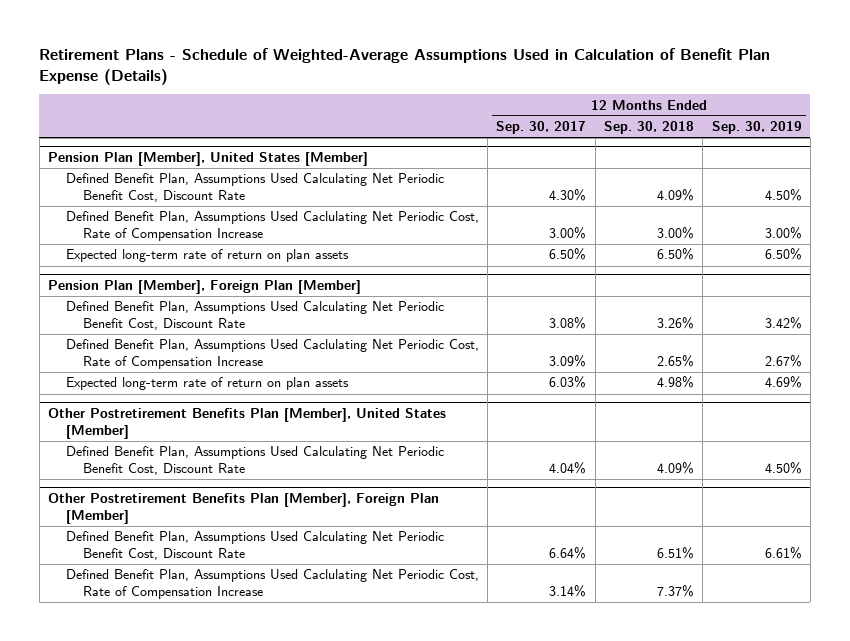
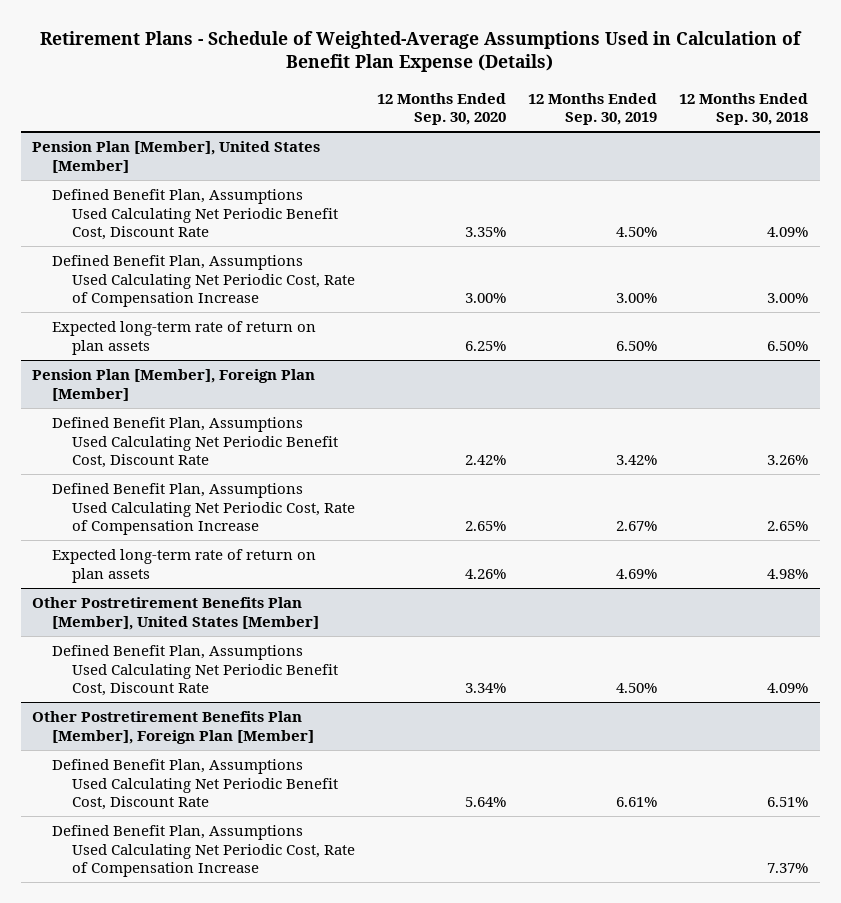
- | 12 Months Ended Sep. 30, 2017 | 12 Months Ended Sep. 30, 2018 | 12 Months Ended Sep. 30, 2019
+ | 12 Months Ended Sep. 30, 2020 | 12 Months Ended Sep. 30, 2019 | 12 Months Ended Sep. 30, 2018
@ Pension Plan [Member], United States [Member]
- Defined Benefit Plan, Assumptions Used Caclulating Net Periodic Cost, Rate of Compensation Increase | 3.00% | 3.00% | 3.00%
+ Defined Benefit Plan, Assumptions Used Calculating Net Periodic Cost, Rate of Compensation Increase | 3.00% | 3.00% | 3.00%
@ Pension Plan [Member], Foreign Plan [Member]
- Defined Benefit Plan, Assumptions Used Caclulating Net Periodic Cost, Rate of Compensation Increase | 3.09% | 2.65% | 2.67%
+ Defined Benefit Plan, Assumptions Used Calculating Net Periodic Cost, Rate of Compensation Increase | 2.65% | 2.67% | 2.65%
@ Other Postretirement Benefits Plan [Member], Foreign Plan [Member]
- Defined Benefit Plan, Assumptions Used Caclulating Net Periodic Cost, Rate of Compensation Increase | 3.14% | 7.37% |
+ Defined Benefit Plan, Assumptions Used Calculating Net Periodic Cost, Rate of Compensation Increase | | | 7.37%

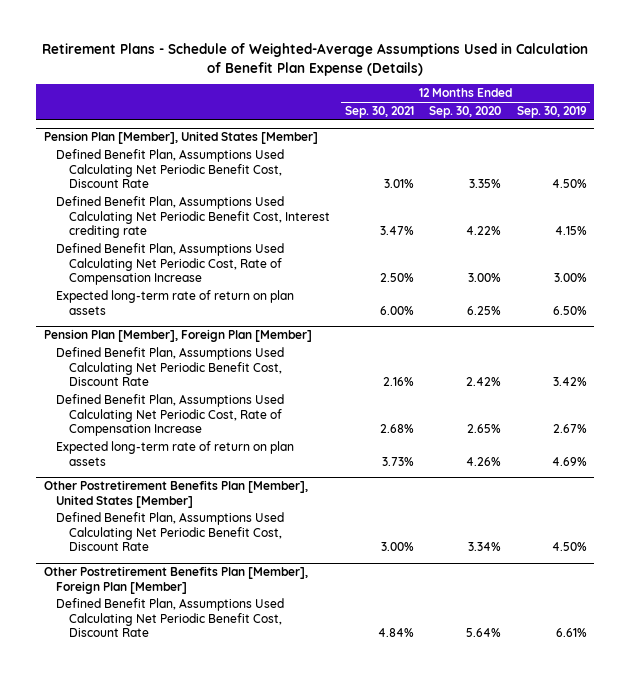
- | 12 Months Ended Sep. 30, 2020 | 12 Months Ended Sep. 30, 2019 | 12 Months Ended Sep. 30, 2018
+ | 12 Months Ended Sep. 30, 2021 | 12 Months Ended Sep. 30, 2020 | 12 Months Ended Sep. 30, 2019
@ Pension Plan [Member], United States [Member]
+ Defined Benefit Plan, Assumptions Used Calculating Net Periodic Benefit Cost, Interest crediting rate | 3.47% | 4.22% | 4.15%
@ Other Postretirement Benefits Plan [Member], Foreign Plan [Member]
- Defined Benefit Plan, Assumptions Used Calculating Net Periodic Cost, Rate of Compensation Increase | | | 7.37%

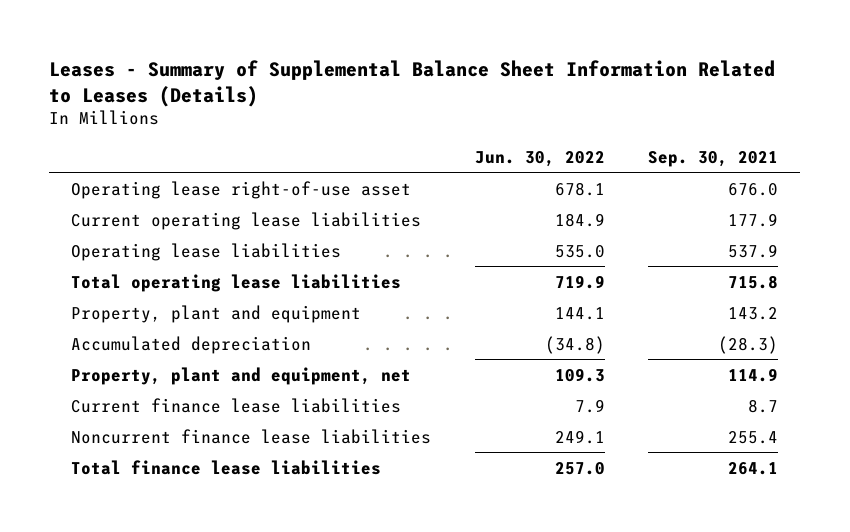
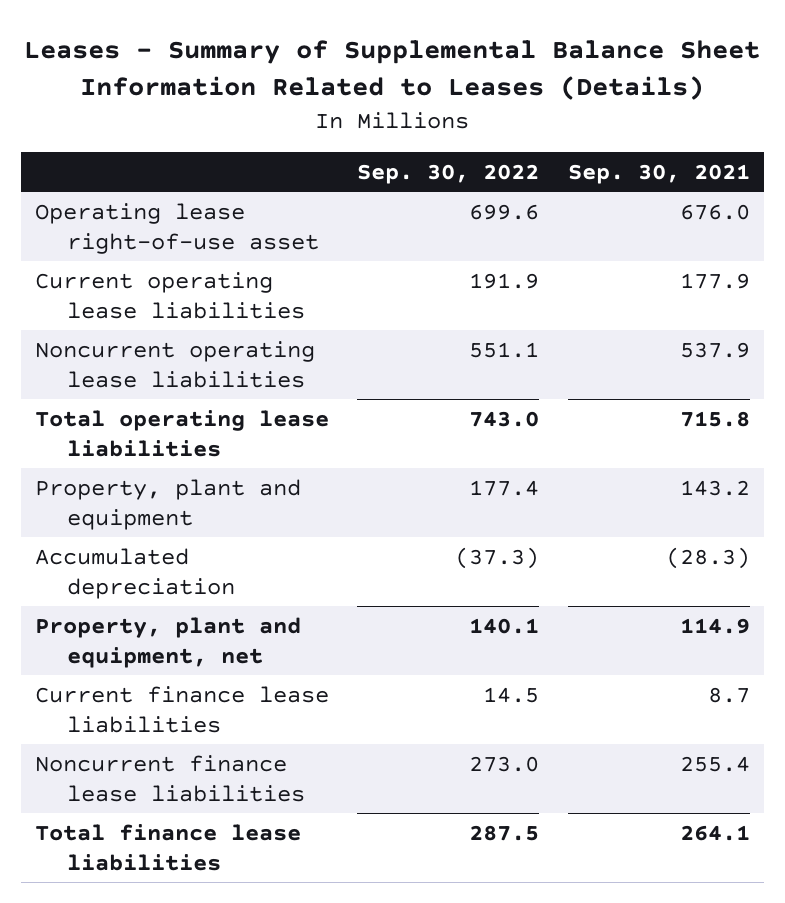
- | Jun. 30, 2022 | Sep. 30, 2021
+ | Sep. 30, 2022 | Sep. 30, 2021
- Operating lease liabilities | 535.0 | 537.9
+ Noncurrent operating lease liabilities | 551.1 | 537.9

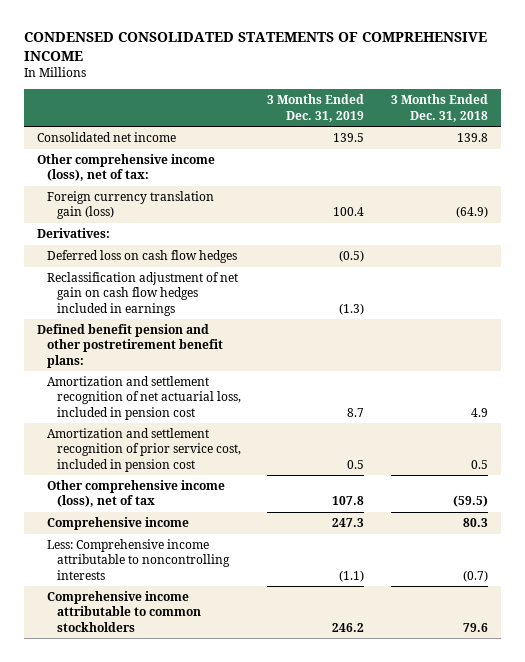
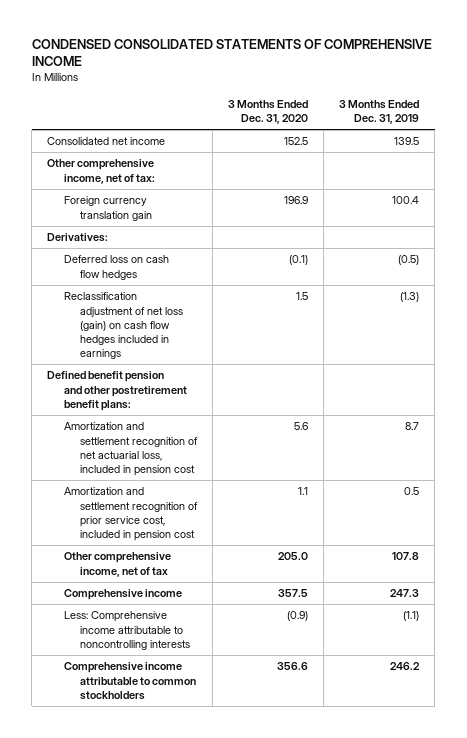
- | 3 Months Ended Dec. 31, 2019 | 3 Months Ended Dec. 31, 2018
+ | 3 Months Ended Dec. 31, 2020 | 3 Months Ended Dec. 31, 2019
- Other comprehensive income (loss), net of tax:
- Foreign currency translation gain (loss) | 100.4 | (64.9)
+ Other comprehensive income, net of tax:
+ Foreign currency translation gain | 196.9 | 100.4
- Reclassification adjustment of net gain on cash flow hedges included in earnings | (1.3) |
+ Reclassification adjustment of net loss (gain) on cash flow hedges included in earnings | 1.5 | (1.3)
- Other comprehensive income (loss), net of tax | 107.8 | (59.5)
+ Other comprehensive income, net of tax | 205.0 | 107.8

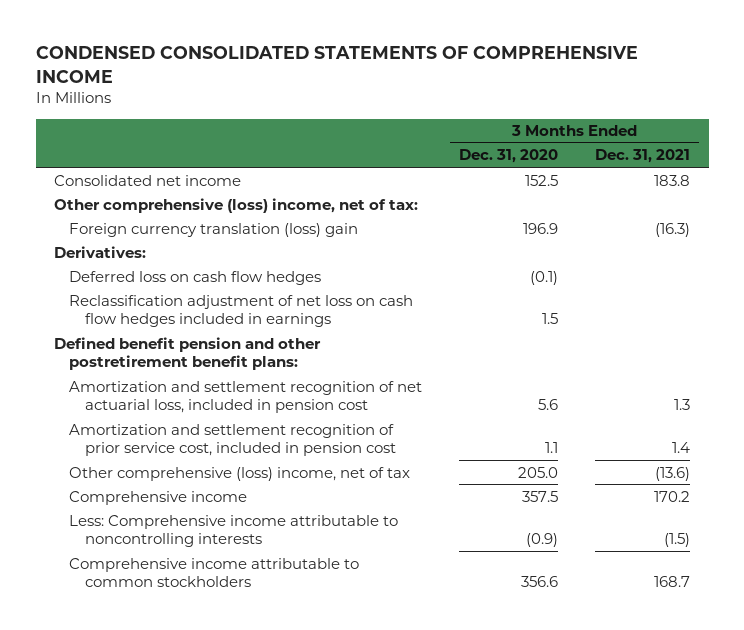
- | 3 Months Ended Dec. 31, 2020 | 3 Months Ended Dec. 31, 2019
+ | 3 Months Ended Dec. 31, 2020 | 3 Months Ended Dec. 31, 2021
- Other comprehensive income, net of tax:
- Foreign currency translation gain | 196.9 | 100.4
+ Other comprehensive (loss) income, net of tax:
+ Foreign currency translation (loss) gain | 196.9 | (16.3)
- Reclassification adjustment of net loss (gain) on cash flow hedges included in earnings | 1.5 | (1.3)
+ Reclassification adjustment of net loss on cash flow hedges included in earnings | 1.5 |
- Other comprehensive income, net of tax | 205.0 | 107.8
+ Other comprehensive (loss) income, net of tax | 205.0 | (13.6)

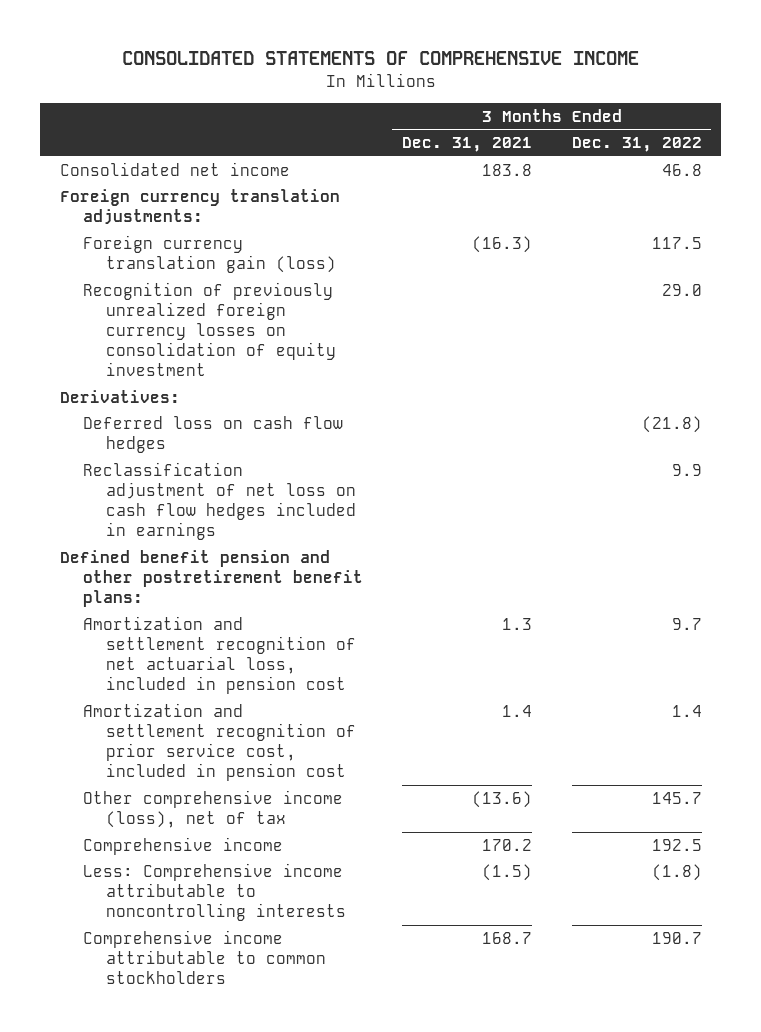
- CONDENSED CONSOLIDATED STATEMENTS OF COMPREHENSIVE INCOME
+ CONSOLIDATED STATEMENTS OF COMPREHENSIVE INCOME
- | 3 Months Ended Dec. 31, 2020 | 3 Months Ended Dec. 31, 2021
+ | 3 Months Ended Dec. 31, 2021 | 3 Months Ended Dec. 31, 2022
- Other comprehensive (loss) income, net of tax:
- Foreign currency translation (loss) gain | 196.9 | (16.3)
+ Foreign currency translation adjustments:
+ Foreign currency translation gain (loss) | (16.3) | 117.5
+ Recognition of previously unrealized foreign currency losses on consolidation of equity investment | | 29.0
- Other comprehensive (loss) income, net of tax | 205.0 | (13.6)
+ Other comprehensive income (loss), net of tax | (13.6) | 145.7

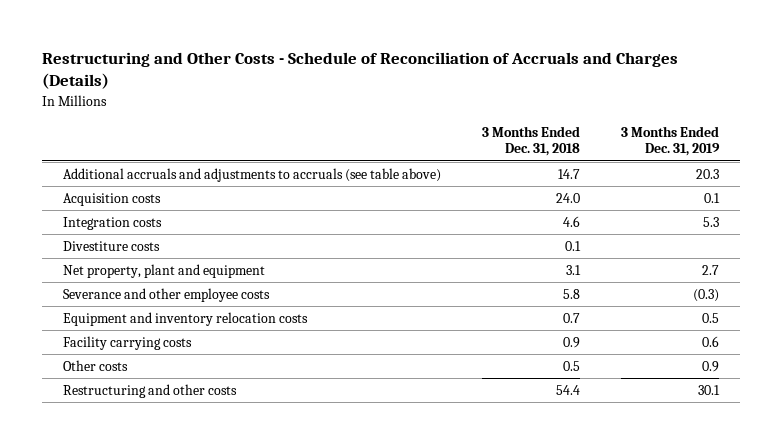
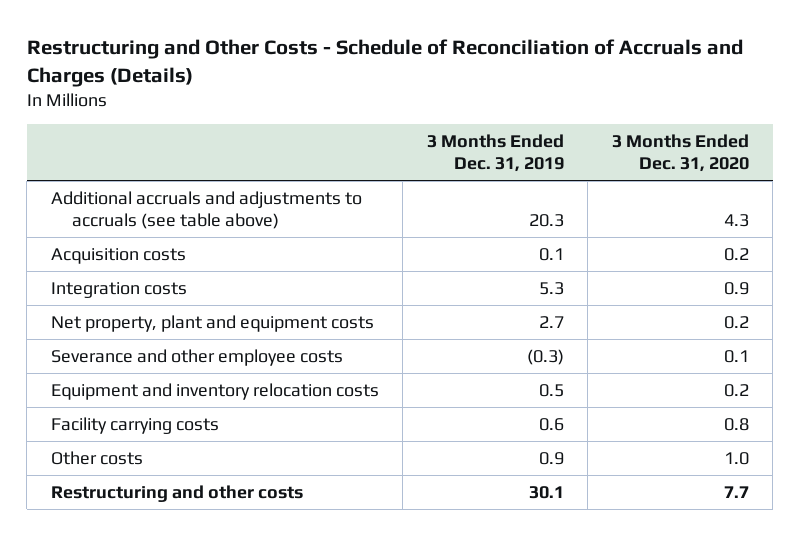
- | 3 Months Ended Dec. 31, 2018 | 3 Months Ended Dec. 31, 2019
+ | 3 Months Ended Dec. 31, 2019 | 3 Months Ended Dec. 31, 2020
- Divestiture costs | 0.1 |
- Net property, plant and equipment | 3.1 | 2.7
+ Net property, plant and equipment costs | 2.7 | 0.2

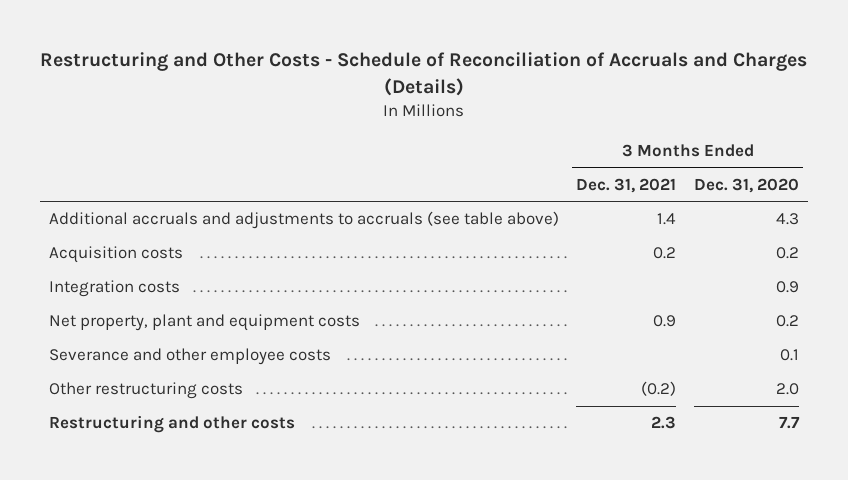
- | 3 Months Ended Dec. 31, 2019 | 3 Months Ended Dec. 31, 2020
+ | 3 Months Ended Dec. 31, 2021 | 3 Months Ended Dec. 31, 2020
- Equipment and inventory relocation costs | 0.5 | 0.2
- Facility carrying costs | 0.6 | 0.8
- Other costs | 0.9 | 1.0
+ Other restructuring costs | (0.2) | 2.0

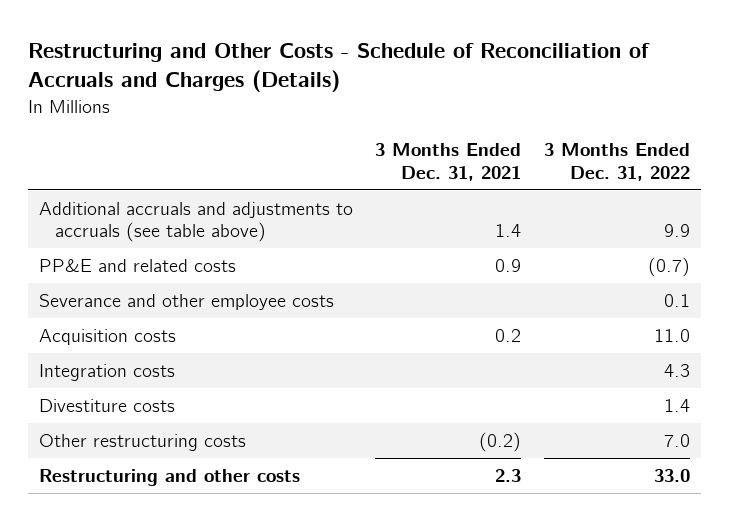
- | 3 Months Ended Dec. 31, 2021 | 3 Months Ended Dec. 31, 2020
+ | 3 Months Ended Dec. 31, 2021 | 3 Months Ended Dec. 31, 2022
+ PP&E and related costs | 0.9 | (0.7)
moved up: Severance and other employee costs | | 0.1
- Net property, plant and equipment costs | 0.9 | 0.2
+ Divestiture costs | | 1.4

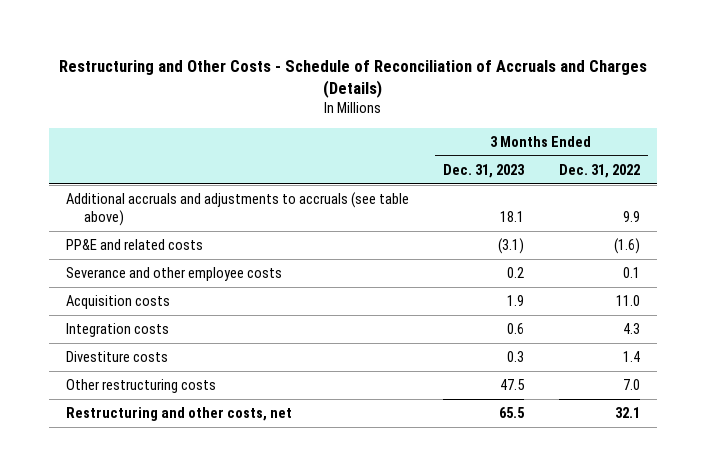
- | 3 Months Ended Dec. 31, 2021 | 3 Months Ended Dec. 31, 2022
+ | 3 Months Ended Dec. 31, 2023 | 3 Months Ended Dec. 31, 2022
- PP&E and related costs | 0.9 | (0.7)
+ PP&E and related costs | (3.1) | (1.6)
- Restructuring and other costs | 2.3 | 33.0
+ Restructuring and other costs, net | 65.5 | 32.1

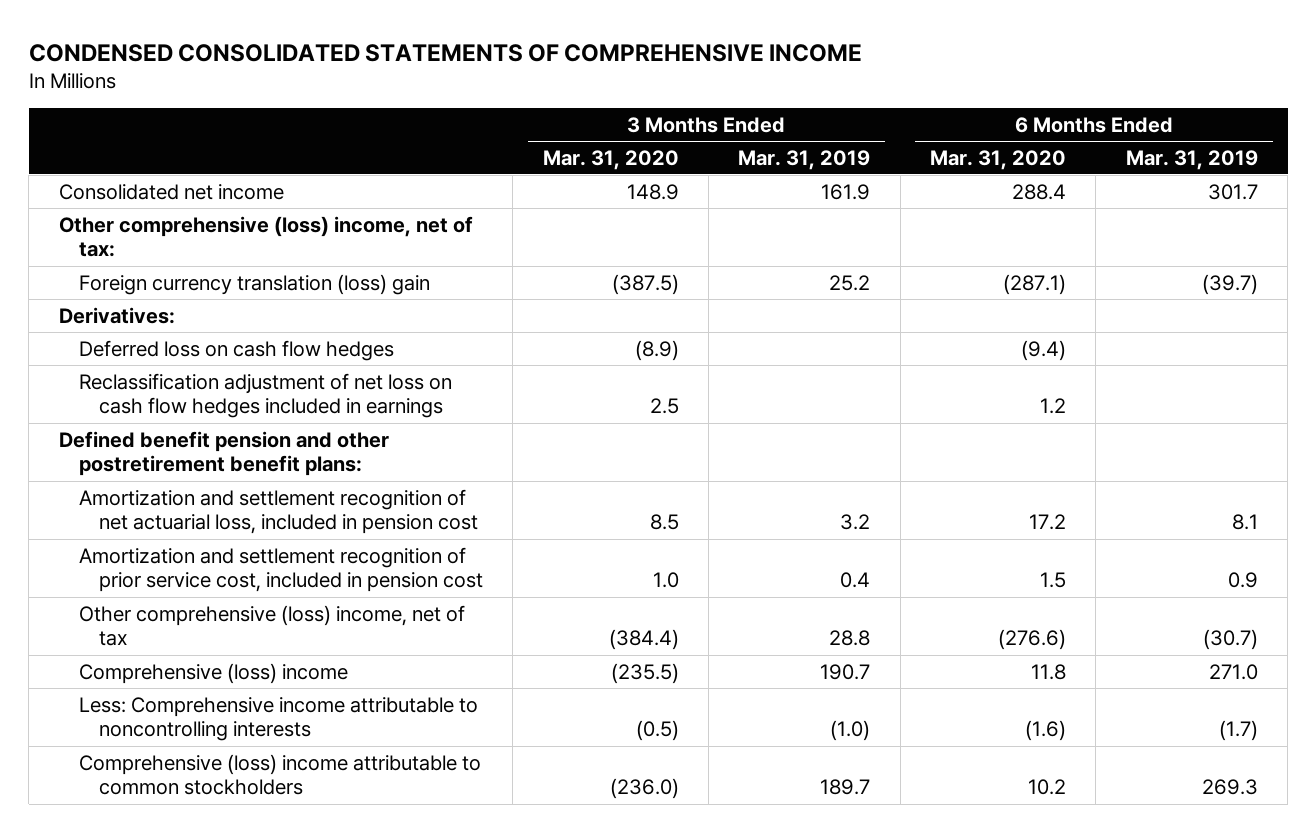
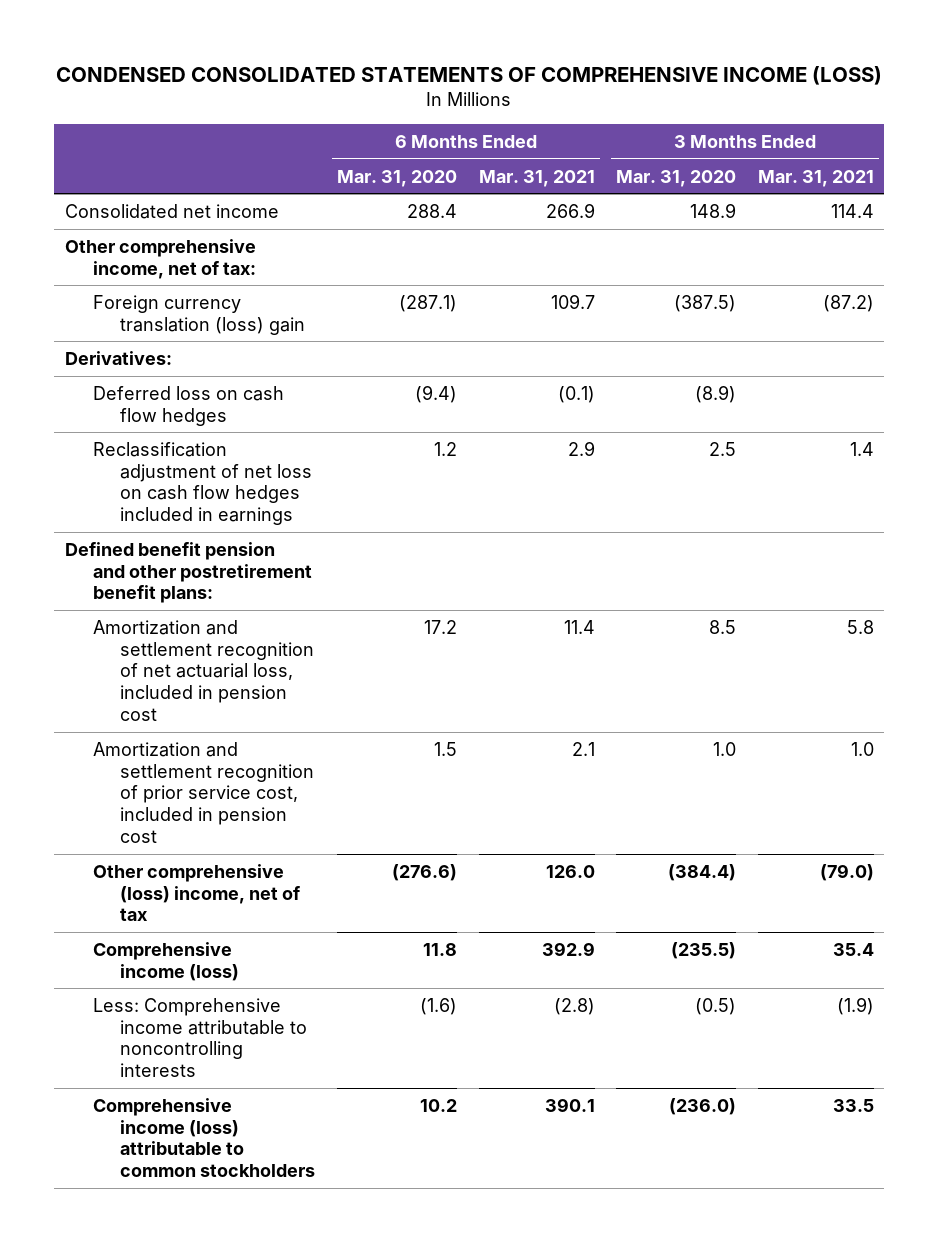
- CONDENSED CONSOLIDATED STATEMENTS OF COMPREHENSIVE INCOME
+ CONDENSED CONSOLIDATED STATEMENTS OF COMPREHENSIVE INCOME (LOSS)
- | 3 Months Ended Mar. 31, 2020 | 3 Months Ended Mar. 31, 2019 | 6 Months Ended Mar. 31, 2020 | 6 Months Ended Mar. 31, 2019
+ | 6 Months Ended Mar. 31, 2020 | 6 Months Ended Mar. 31, 2021 | 3 Months Ended Mar. 31, 2020 | 3 Months Ended Mar. 31, 2021
- Other comprehensive (loss) income, net of tax:
+ Other comprehensive income, net of tax:
- Comprehensive (loss) income | (235.5) | 190.7 | 11.8 | 271.0
+ Comprehensive income (loss) | 11.8 | 392.9 | (235.5) | 35.4
- Comprehensive (loss) income attributable to common stockholders | (236.0) | 189.7 | 10.2 | 269.3
+ Comprehensive income (loss) attributable to common stockholders | 10.2 | 390.1 | (236.0) | 33.5

